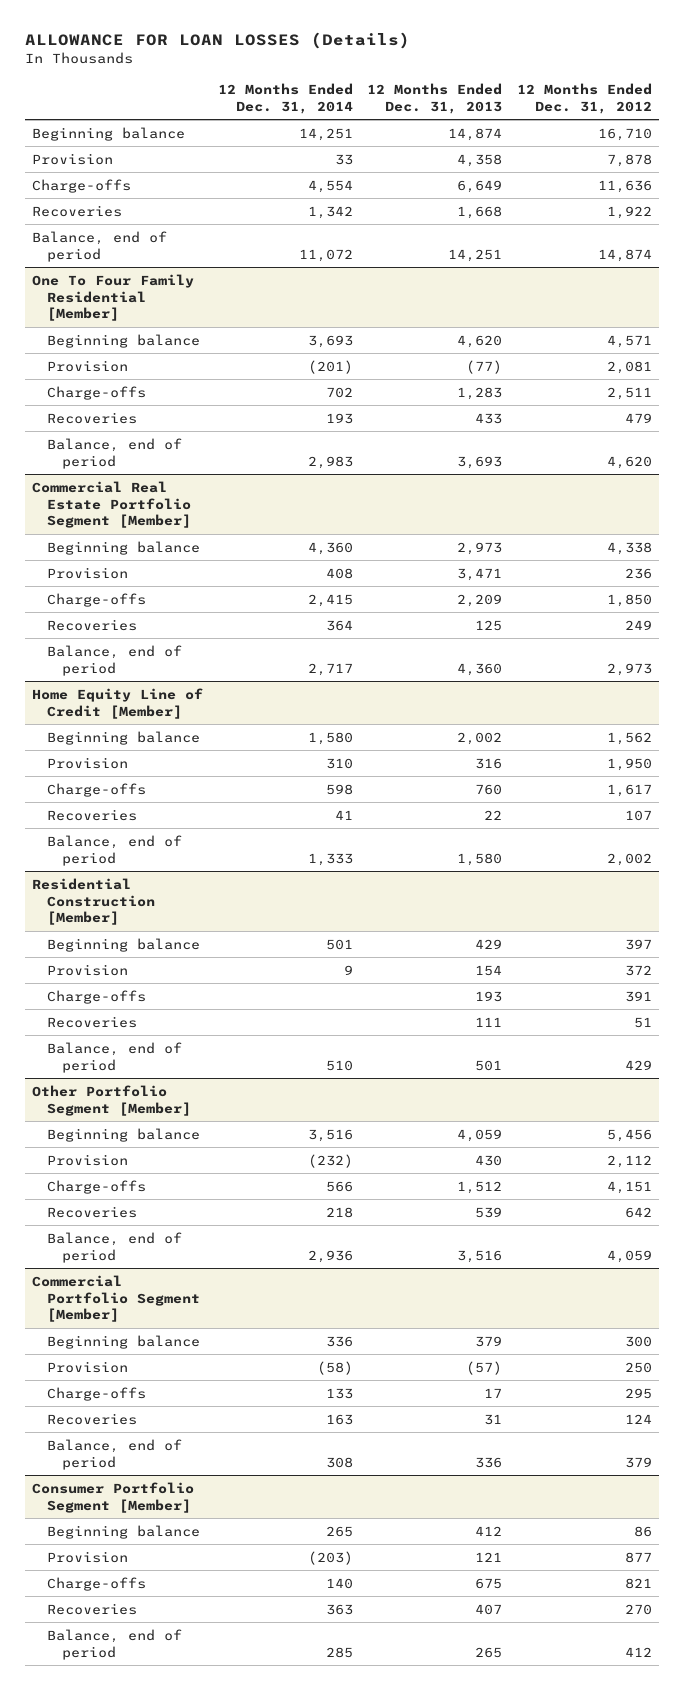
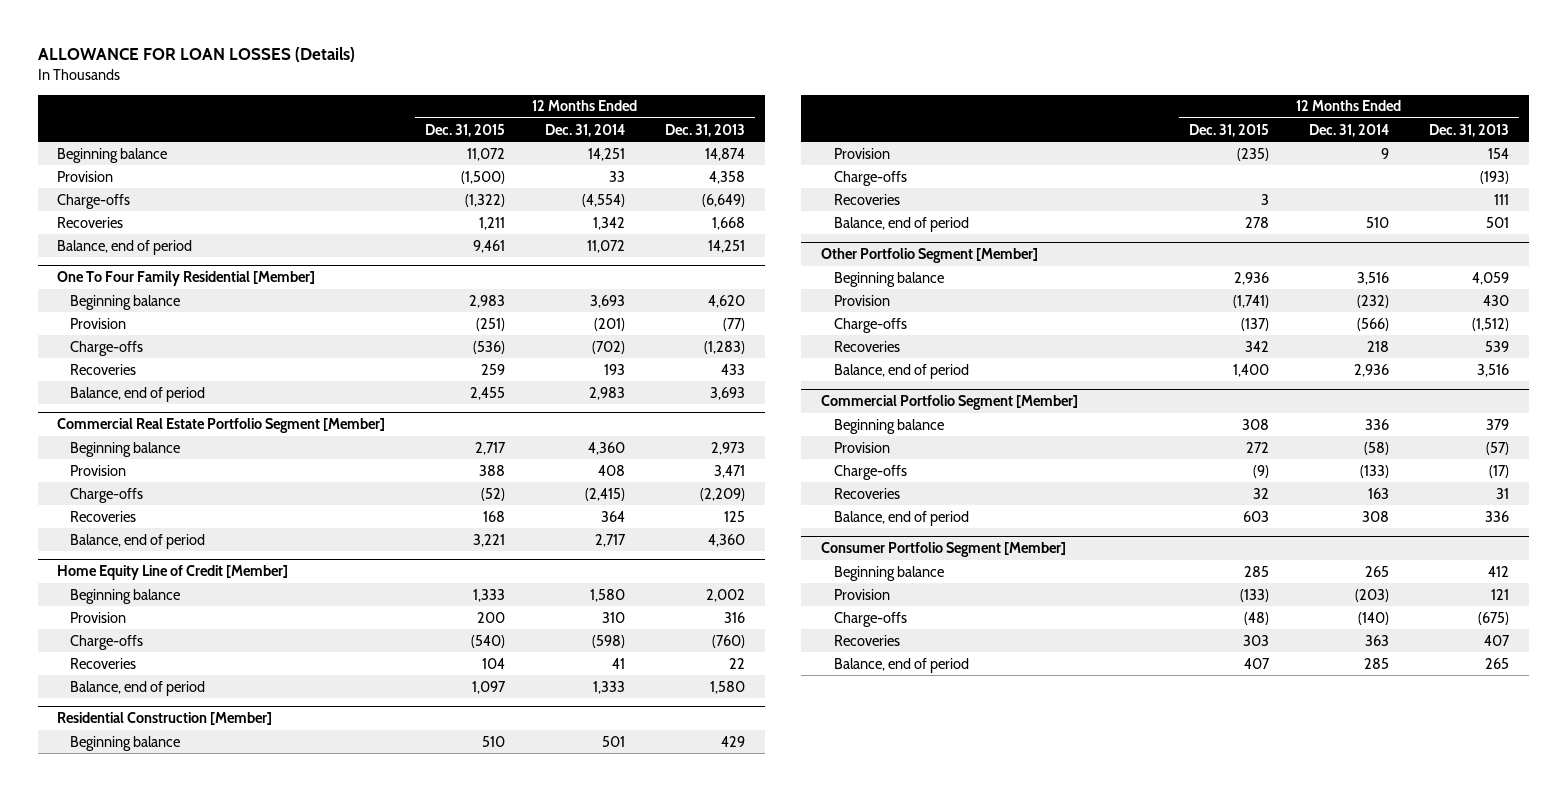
- | 12 Months Ended Dec. 31, 2014 | 12 Months Ended Dec. 31, 2013 | 12 Months Ended Dec. 31, 2012
+ | 12 Months Ended Dec. 31, 2015 | 12 Months Ended Dec. 31, 2014 | 12 Months Ended Dec. 31, 2013
- Charge-offs | 4,554 | 6,649 | 11,636
+ Charge-offs | (1,322) | (4,554) | (6,649)
@ One To Four Family Residential [Member]
- Charge-offs | 702 | 1,283 | 2,511
+ Charge-offs | (536) | (702) | (1,283)
@ Commercial Real Estate Portfolio Segment [Member]
- Charge-offs | 2,415 | 2,209 | 1,850
+ Charge-offs | (52) | (2,415) | (2,209)
@ Home Equity Line of Credit [Member]
- Charge-offs | 598 | 760 | 1,617
+ Charge-offs | (540) | (598) | (760)
@ Residential Construction [Member]
- Charge-offs | | 193 | 391
+ Charge-offs | | | (193)
@ Other Portfolio Segment [Member]
- Charge-offs | 566 | 1,512 | 4,151
+ Charge-offs | (137) | (566) | (1,512)
@ Commercial Portfolio Segment [Member]
- Charge-offs | 133 | 17 | 295
+ Charge-offs | (9) | (133) | (17)
@ Consumer Portfolio Segment [Member]
- Charge-offs | 140 | 675 | 821
+ Charge-offs | (48) | (140) | (675)

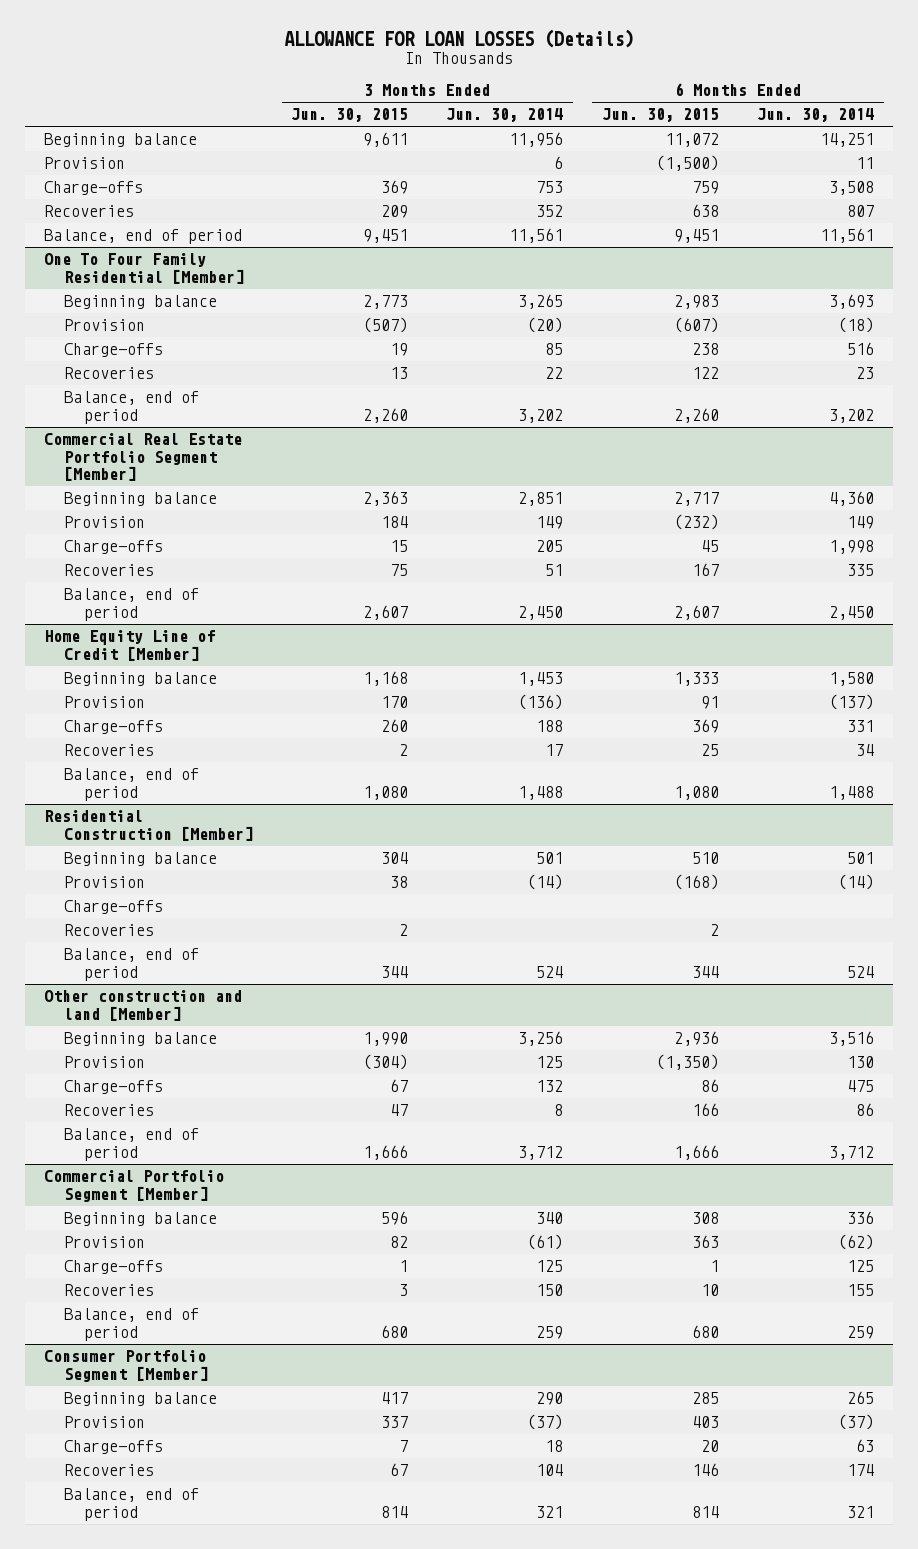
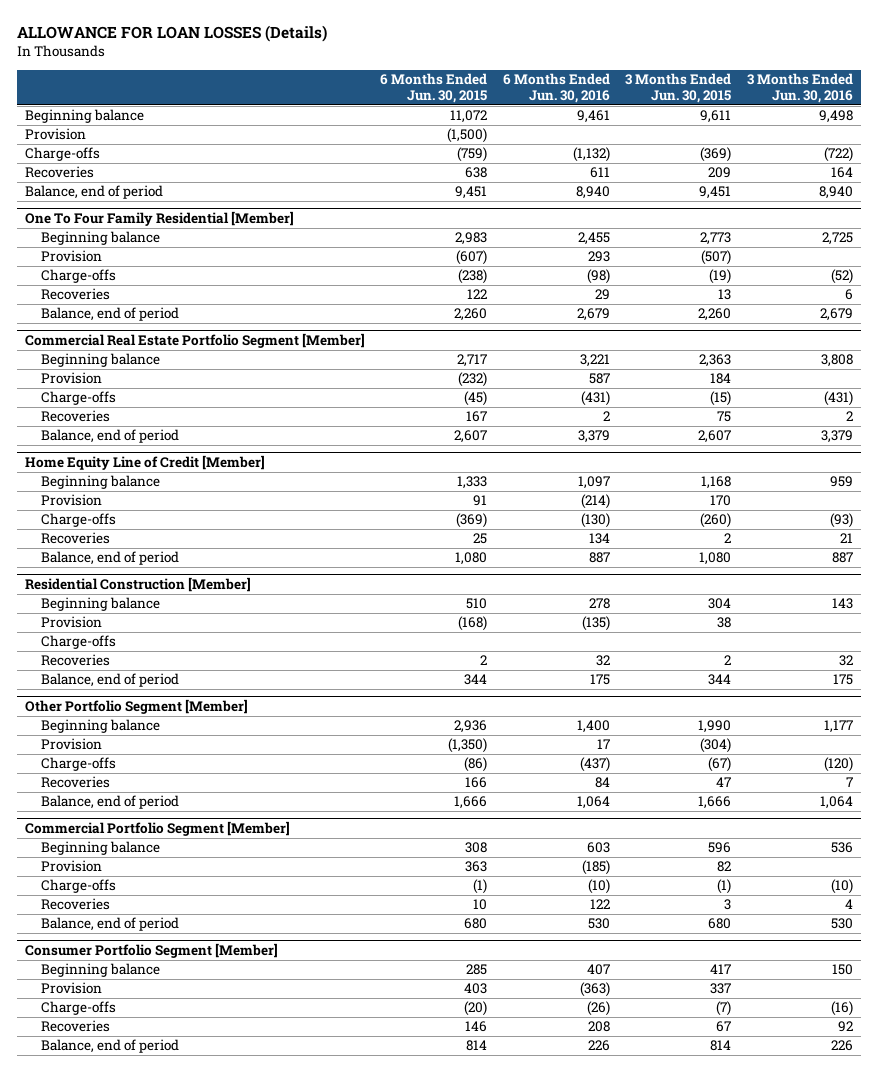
- | 3 Months Ended Jun. 30, 2015 | 3 Months Ended Jun. 30, 2014 | 6 Months Ended Jun. 30, 2015 | 6 Months Ended Jun. 30, 2014
+ | 6 Months Ended Jun. 30, 2015 | 6 Months Ended Jun. 30, 2016 | 3 Months Ended Jun. 30, 2015 | 3 Months Ended Jun. 30, 2016
- Charge-offs | 369 | 753 | 759 | 3,508
+ Charge-offs | (759) | (1,132) | (369) | (722)
@ One To Four Family Residential [Member]
- Charge-offs | 19 | 85 | 238 | 516
+ Charge-offs | (238) | (98) | (19) | (52)
@ Commercial Real Estate Portfolio Segment [Member]
- Charge-offs | 15 | 205 | 45 | 1,998
+ Charge-offs | (45) | (431) | (15) | (431)
@ Home Equity Line of Credit [Member]
- Charge-offs | 260 | 188 | 369 | 331
+ Charge-offs | (369) | (130) | (260) | (93)
- Other construction and land [Member]
+ Other Portfolio Segment [Member]
- Charge-offs | 67 | 132 | 86 | 475
+ Charge-offs | (86) | (437) | (67) | (120)
@ Commercial Portfolio Segment [Member]
- Charge-offs | 1 | 125 | 1 | 125
+ Charge-offs | (1) | (10) | (1) | (10)
@ Consumer Portfolio Segment [Member]
- Charge-offs | 7 | 18 | 20 | 63
+ Charge-offs | (20) | (26) | (7) | (16)

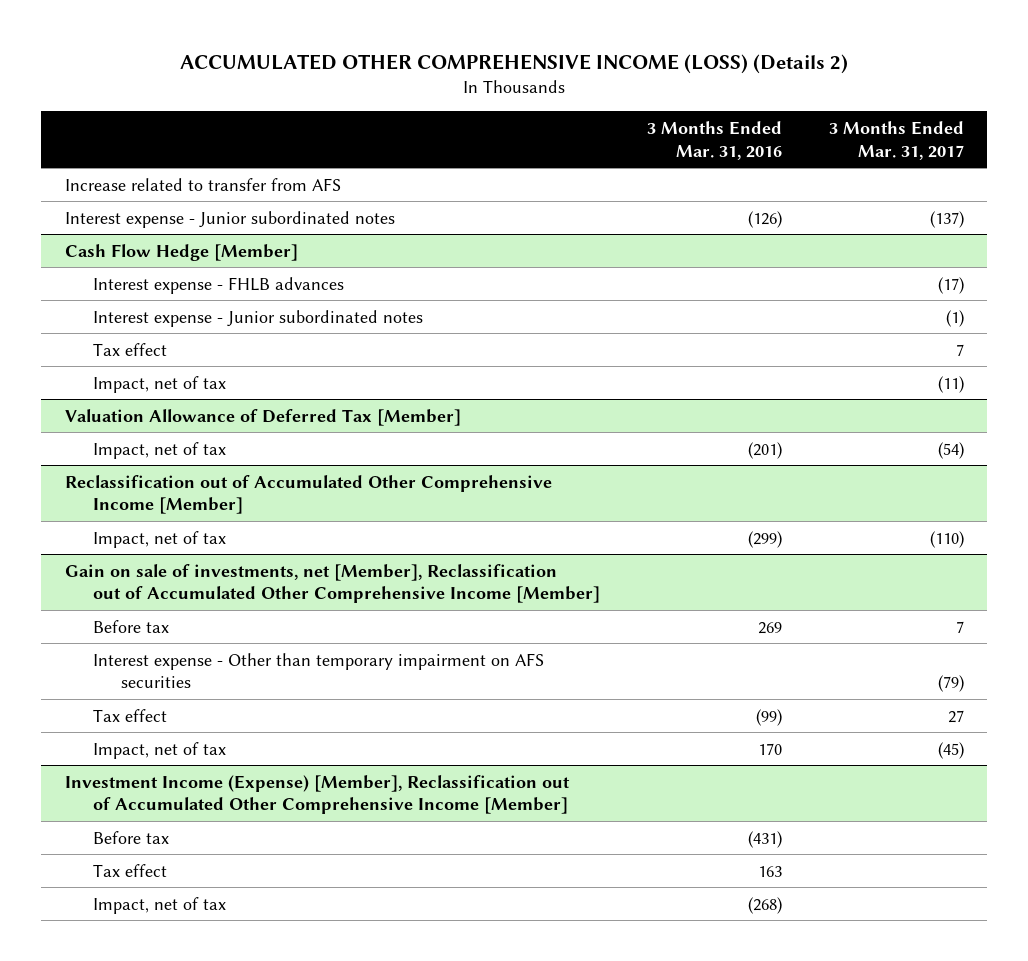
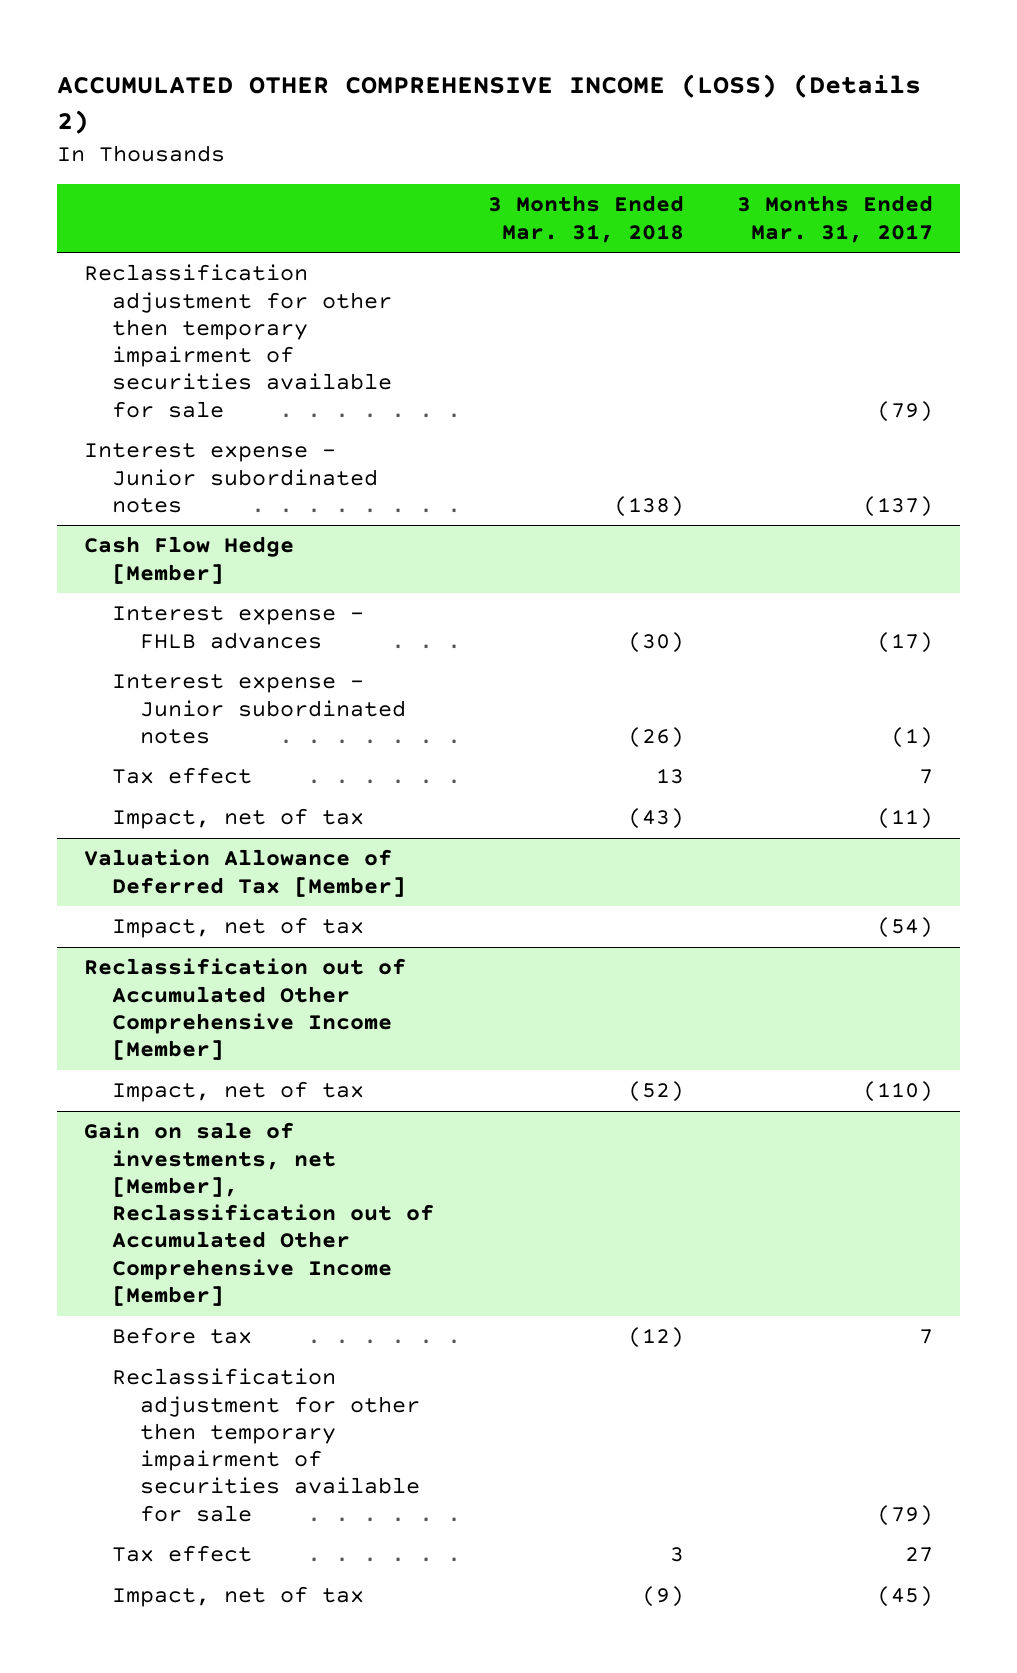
- | 3 Months Ended Mar. 31, 2016 | 3 Months Ended Mar. 31, 2017
+ | 3 Months Ended Mar. 31, 2018 | 3 Months Ended Mar. 31, 2017
- Increase related to transfer from AFS
+ Reclassification adjustment for other then temporary impairment of securities available for sale | | (79)
@ Gain on sale of investments, net [Member], Reclassification out of Accumulated Other Comprehensive Income [Member]
- Interest expense - Other than temporary impairment on AFS securities | | (79)
+ Reclassification adjustment for other then temporary impairment of securities available for sale | | (79)
- Investment Income (Expense) [Member], Reclassification out of Accumulated Other Comprehensive Income [Member]
- Before tax | (431) |
- Tax effect | 163 |
- Impact, net of tax | (268) |

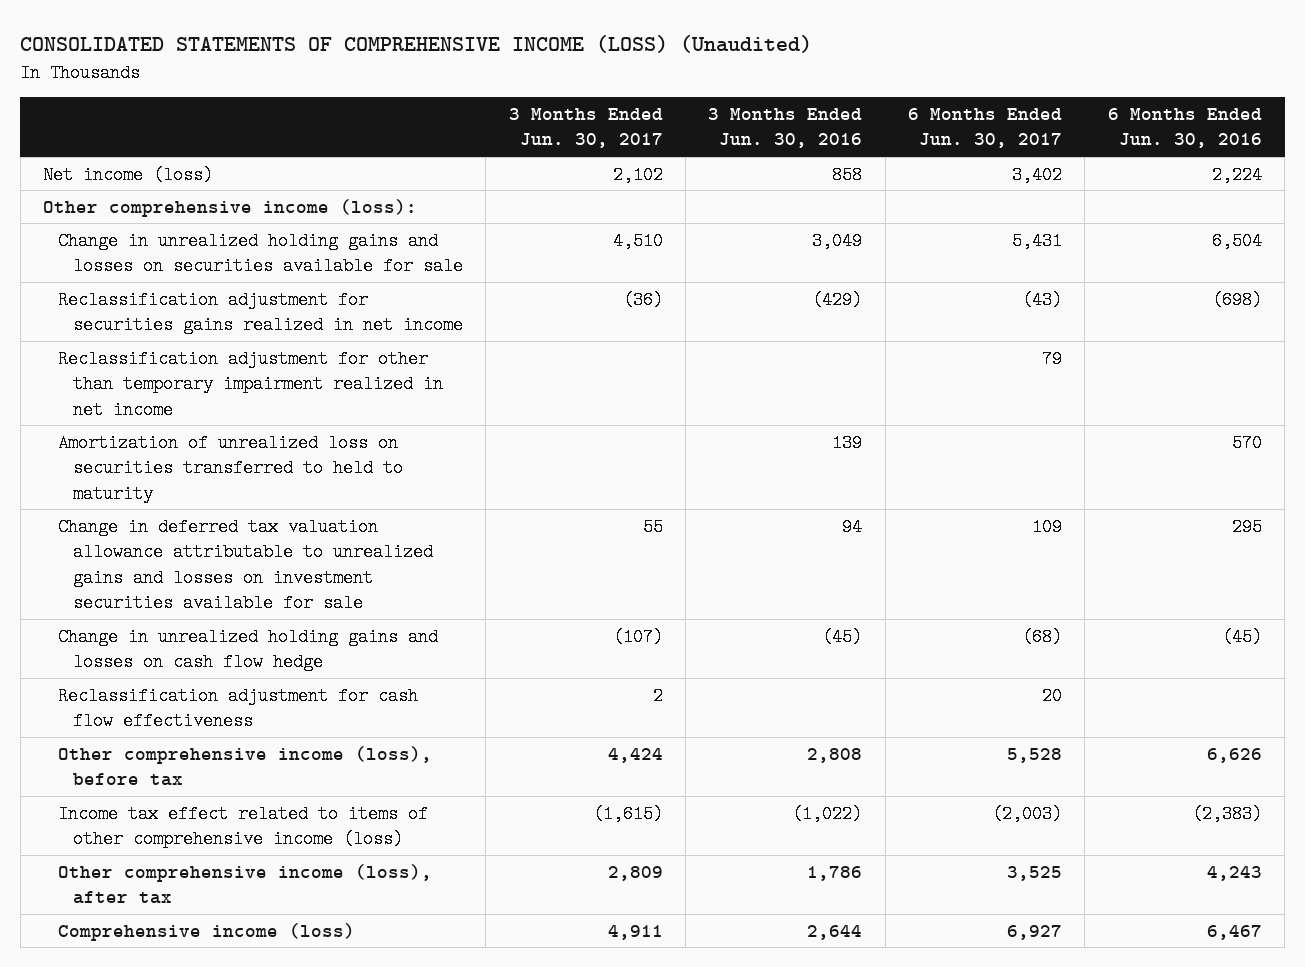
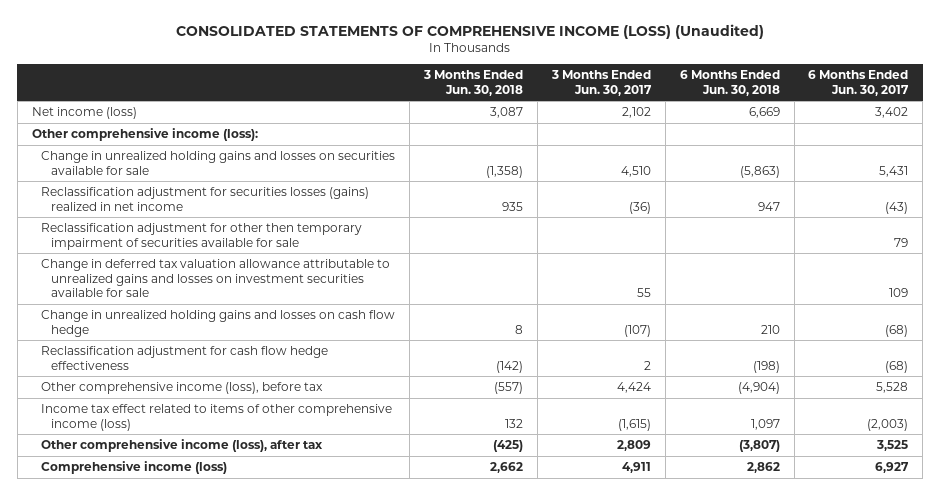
- | 3 Months Ended Jun. 30, 2017 | 3 Months Ended Jun. 30, 2016 | 6 Months Ended Jun. 30, 2017 | 6 Months Ended Jun. 30, 2016
+ | 3 Months Ended Jun. 30, 2018 | 3 Months Ended Jun. 30, 2017 | 6 Months Ended Jun. 30, 2018 | 6 Months Ended Jun. 30, 2017
- Reclassification adjustment for securities gains realized in net income | (36) | (429) | (43) | (698)
- Reclassification adjustment for other than temporary impairment realized in net income | | | 79 |
- Amortization of unrealized loss on securities transferred to held to maturity | | 139 | | 570
+ Reclassification adjustment for securities losses (gains) realized in net income | 935 | (36) | 947 | (43)
+ Reclassification adjustment for other then temporary impairment of securities available for sale | | | | 79
- Reclassification adjustment for cash flow effectiveness | 2 | | 20 |
+ Reclassification adjustment for cash flow hedge effectiveness | (142) | 2 | (198) | (68)

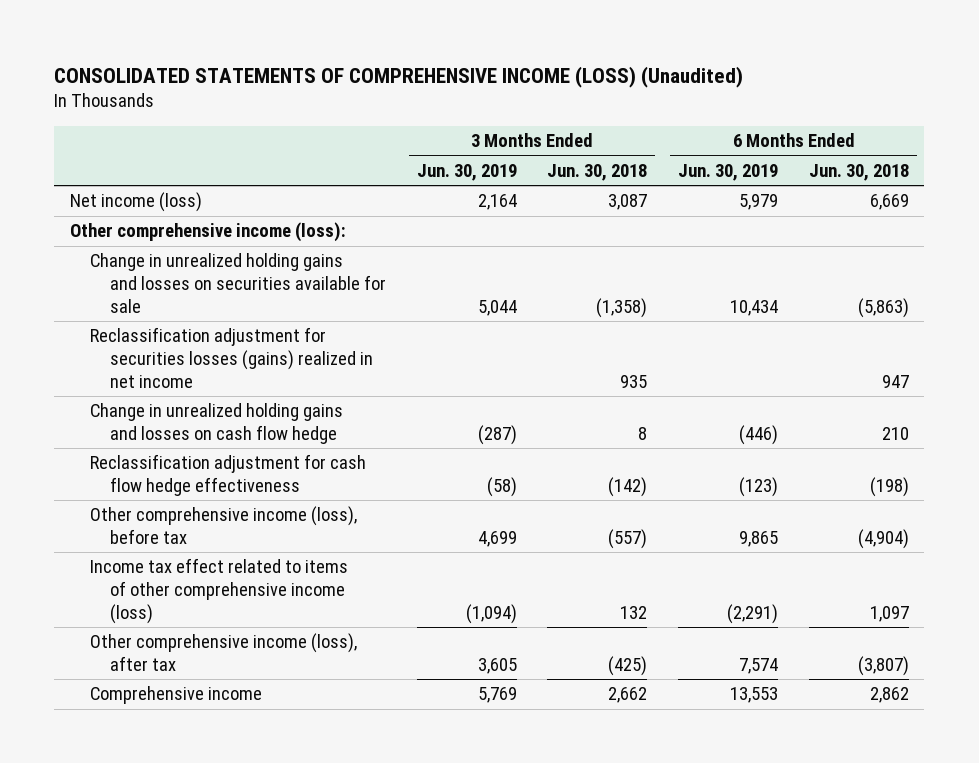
- | 3 Months Ended Jun. 30, 2018 | 3 Months Ended Jun. 30, 2017 | 6 Months Ended Jun. 30, 2018 | 6 Months Ended Jun. 30, 2017
+ | 3 Months Ended Jun. 30, 2019 | 3 Months Ended Jun. 30, 2018 | 6 Months Ended Jun. 30, 2019 | 6 Months Ended Jun. 30, 2018
- Reclassification adjustment for other then temporary impairment of securities available for sale | | | | 79
- Change in deferred tax valuation allowance attributable to unrealized gains and losses on investment securities available for sale | | 55 | | 109
- Comprehensive income (loss) | 2,662 | 4,911 | 2,862 | 6,927
+ Comprehensive income | 5,769 | 2,662 | 13,553 | 2,862

